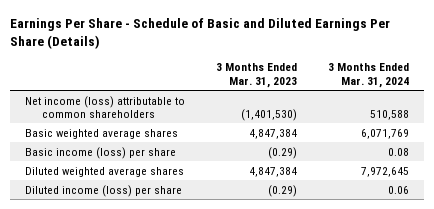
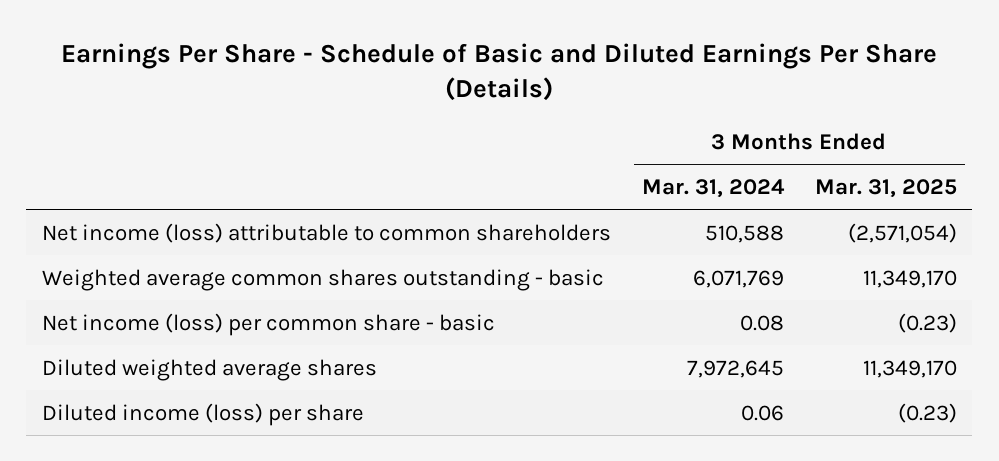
- | 3 Months Ended Mar. 31, 2023 | 3 Months Ended Mar. 31, 2024
+ | 3 Months Ended Mar. 31, 2024 | 3 Months Ended Mar. 31, 2025
- Basic weighted average shares | 4,847,384 | 6,071,769
- Basic income (loss) per share | (0.29) | 0.08
+ Weighted average common shares outstanding - basic | 6,071,769 | 11,349,170
+ Net income (loss) per common share - basic | 0.08 | (0.23)

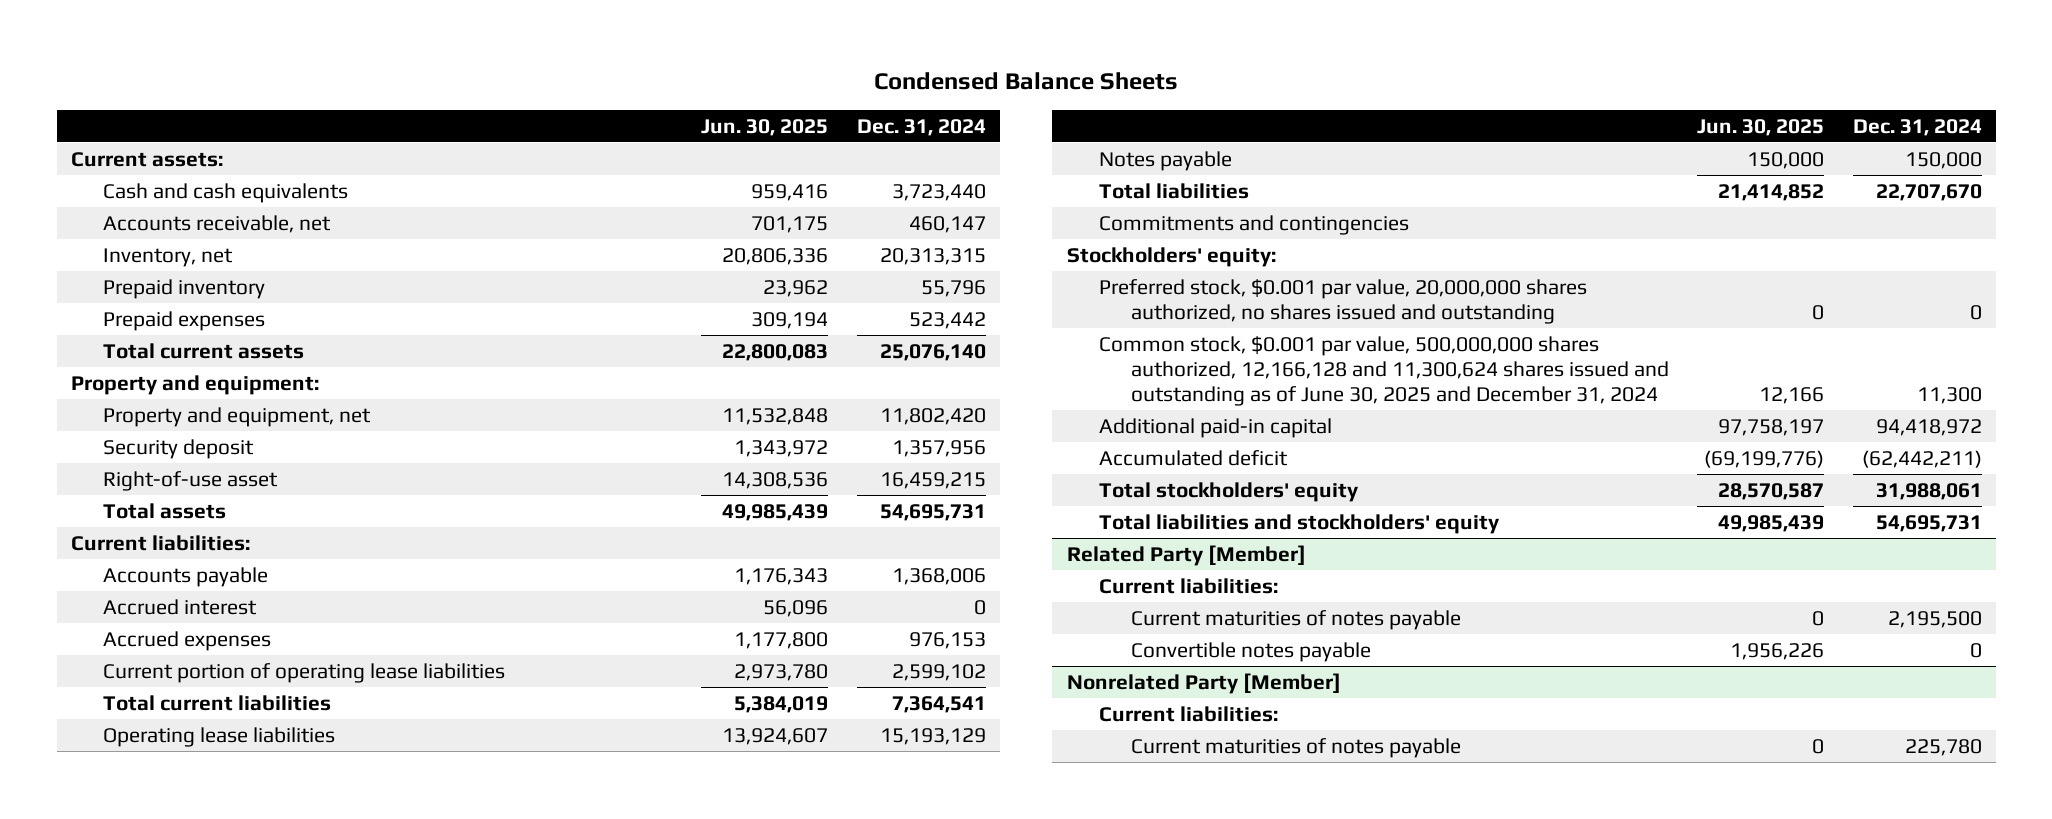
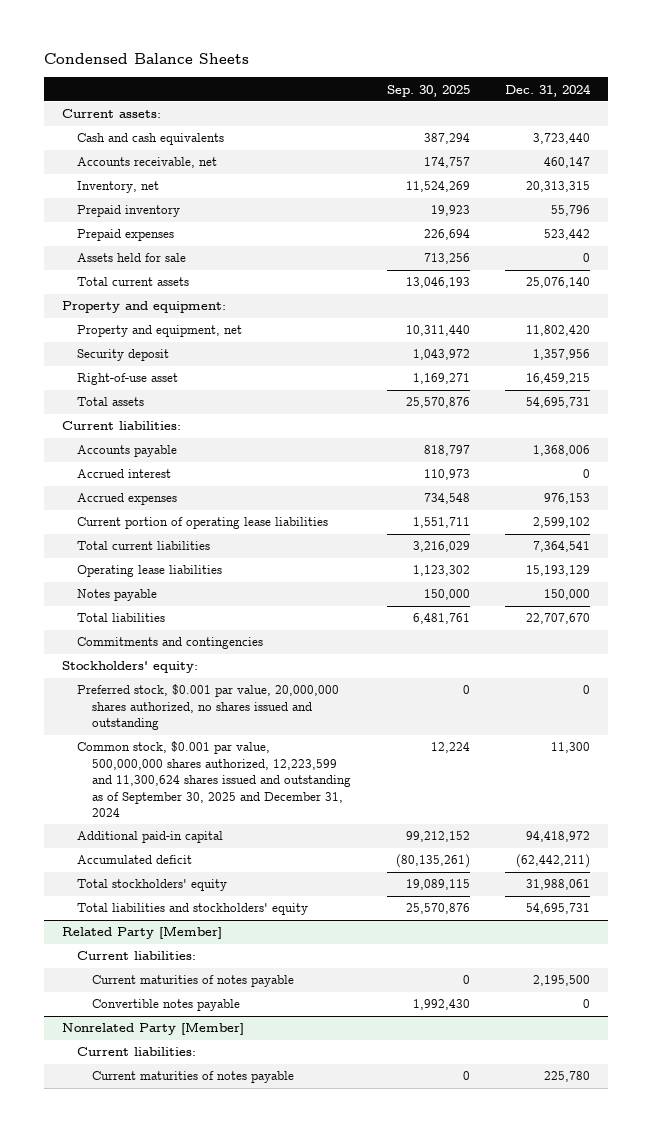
- | Jun. 30, 2025 | Dec. 31, 2024
+ | Sep. 30, 2025 | Dec. 31, 2024
+ Assets held for sale | 713,256 | 0
- Common stock, $0.001 par value, 500,000,000 shares authorized, 12,166,128 and 11,300,624 shares issued and outstanding as of June 30, 2025 and December 31, 2024 | 12,166 | 11,300
+ Common stock, $0.001 par value, 500,000,000 shares authorized, 12,223,599 and 11,300,624 shares issued and outstanding as of September 30, 2025 and December 31, 2024 | 12,224 | 11,300

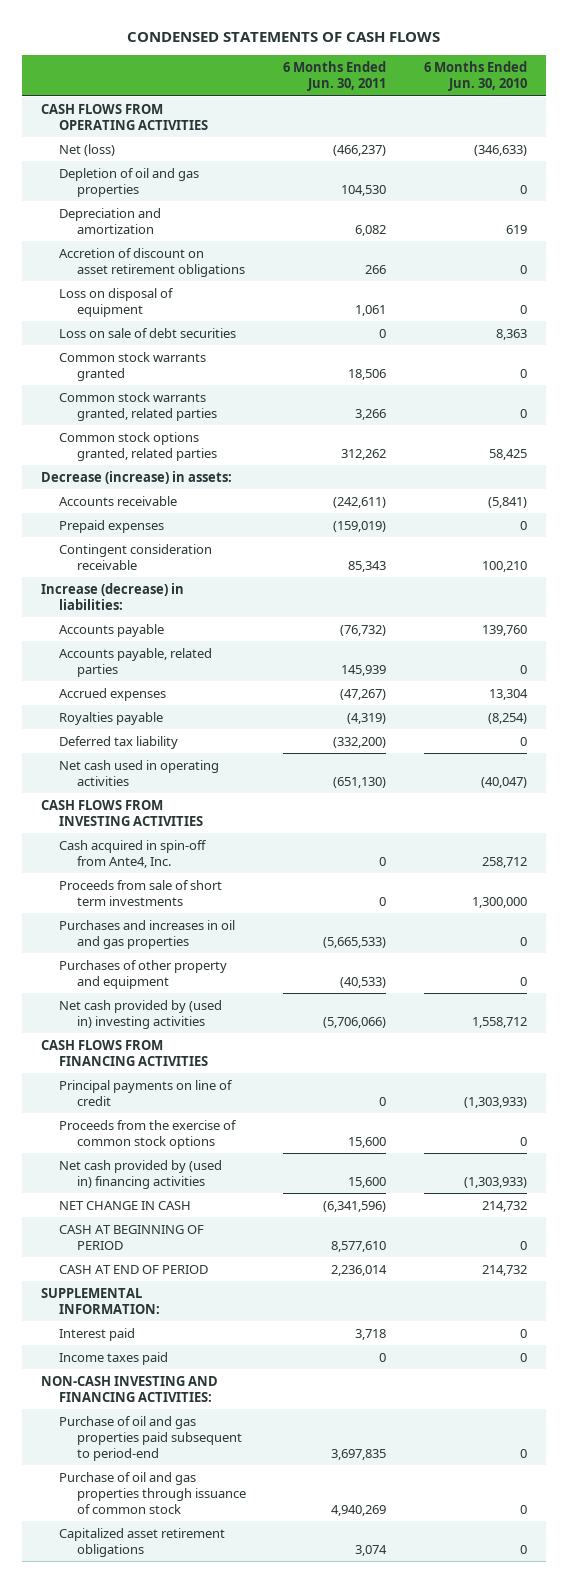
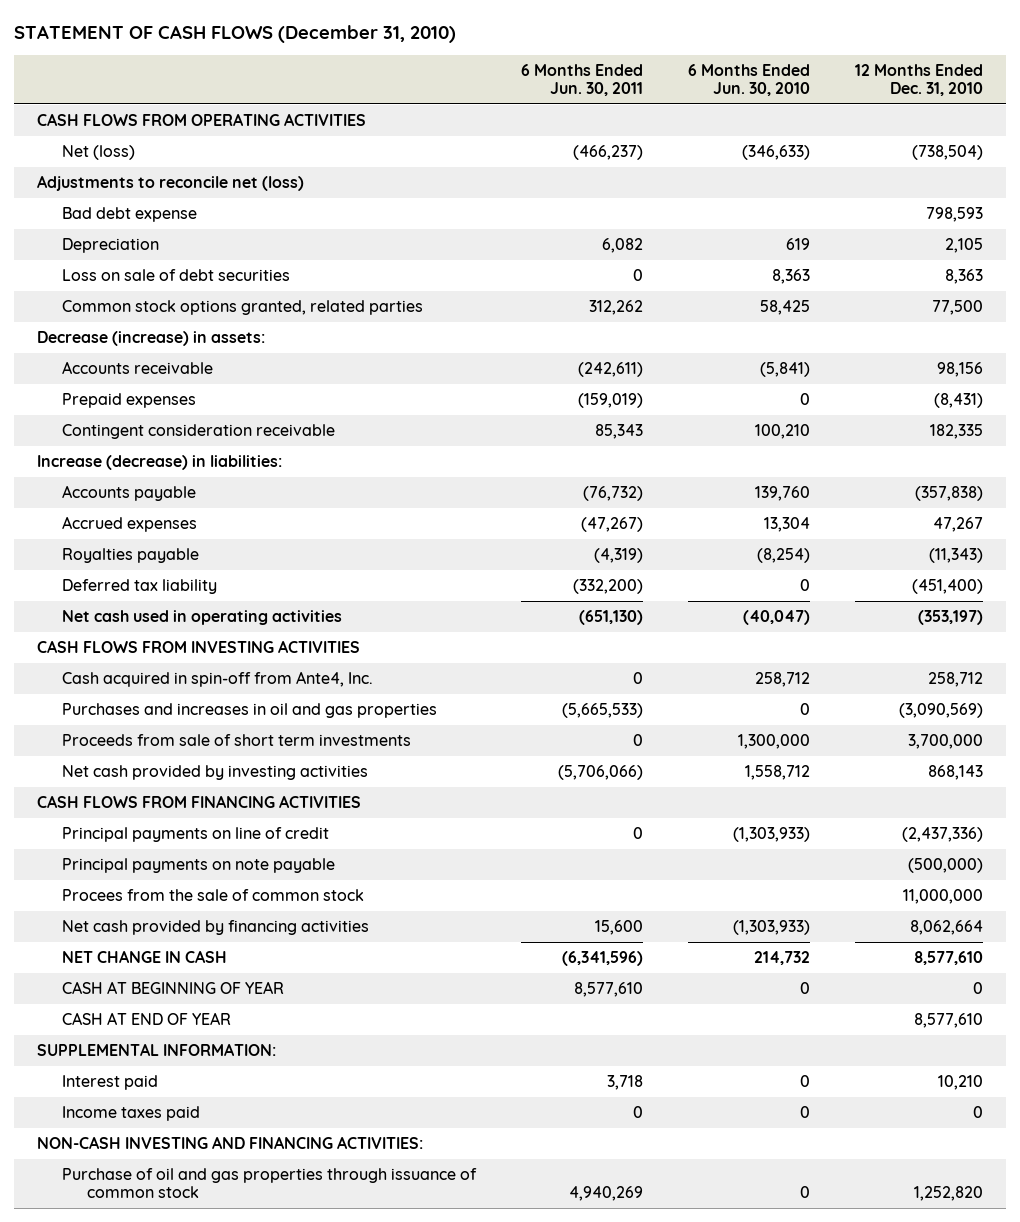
- CONDENSED STATEMENTS OF CASH FLOWS
+ STATEMENT OF CASH FLOWS (December 31, 2010)
- | 6 Months Ended Jun. 30, 2011 | 6 Months Ended Jun. 30, 2010
+ | 6 Months Ended Jun. 30, 2011 | 6 Months Ended Jun. 30, 2010 | 12 Months Ended Dec. 31, 2010
- Depletion of oil and gas properties | 104,530 | 0
- Depreciation and amortization | 6,082 | 619
- Accretion of discount on asset retirement obligations | 266 | 0
- Loss on disposal of equipment | 1,061 | 0
+ Adjustments to reconcile net (loss)
+ Bad debt expense | | | 798,593
+ Depreciation | 6,082 | 619 | 2,105
- Common stock warrants granted | 18,506 | 0
- Common stock warrants granted, related parties | 3,266 | 0
- Accounts payable, related parties | 145,939 | 0
- Purchases of other property and equipment | (40,533) | 0
- Net cash provided by (used in) investing activities | (5,706,066) | 1,558,712
moved down: Proceeds from sale of short term investments | 0 | 1,300,000 | 3,700,000
+ Net cash provided by investing activities | (5,706,066) | 1,558,712 | 868,143
- Proceeds from the exercise of common stock options | 15,600 | 0
- Net cash provided by (used in) financing activities | 15,600 | (1,303,933)
+ Principal payments on note payable | | | (500,000)
+ Procees from the sale of common stock | | | 11,000,000
+ Net cash provided by financing activities | 15,600 | (1,303,933) | 8,062,664
- CASH AT BEGINNING OF PERIOD | 8,577,610 | 0
- CASH AT END OF PERIOD | 2,236,014 | 214,732
+ CASH AT BEGINNING OF YEAR | 8,577,610 | 0 | 0
+ CASH AT END OF YEAR | | | 8,577,610
- Purchase of oil and gas properties paid subsequent to period-end | 3,697,835 | 0
- Capitalized asset retirement obligations | 3,074 | 0

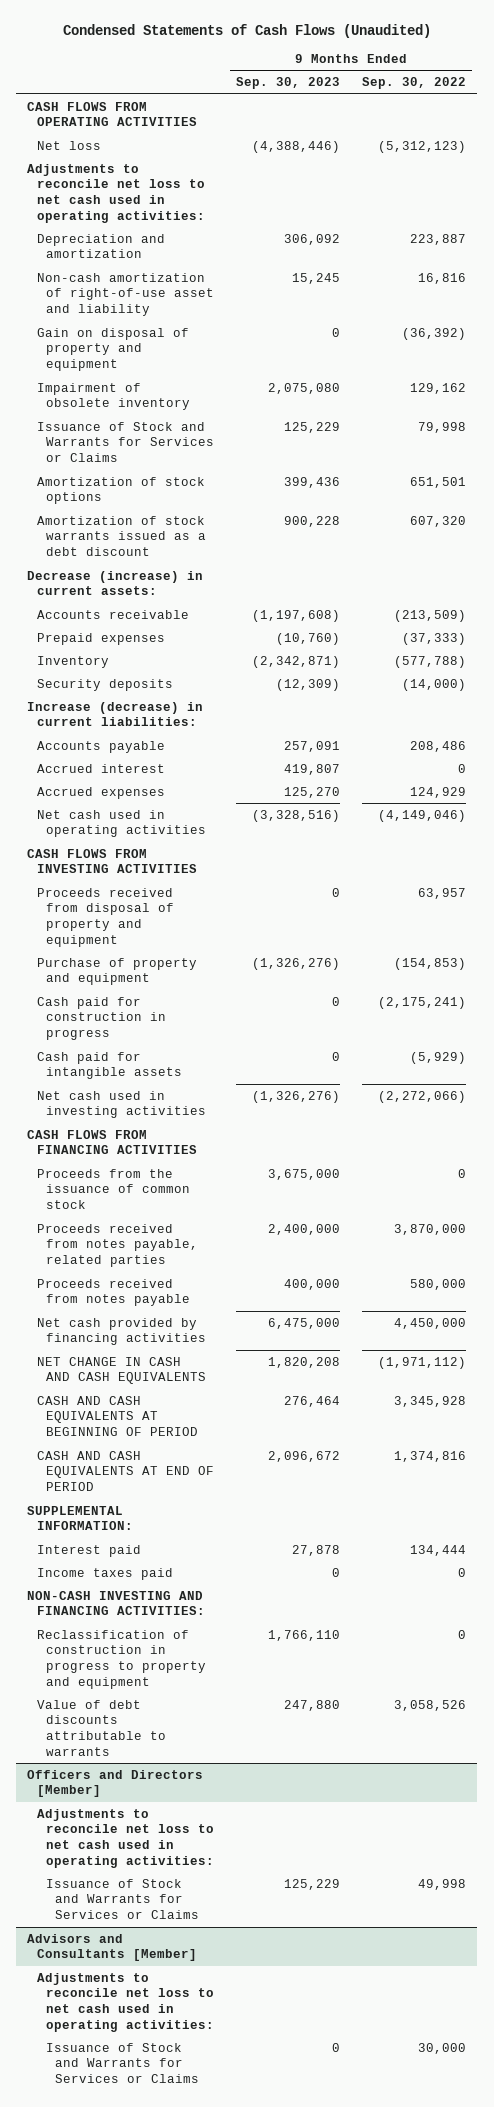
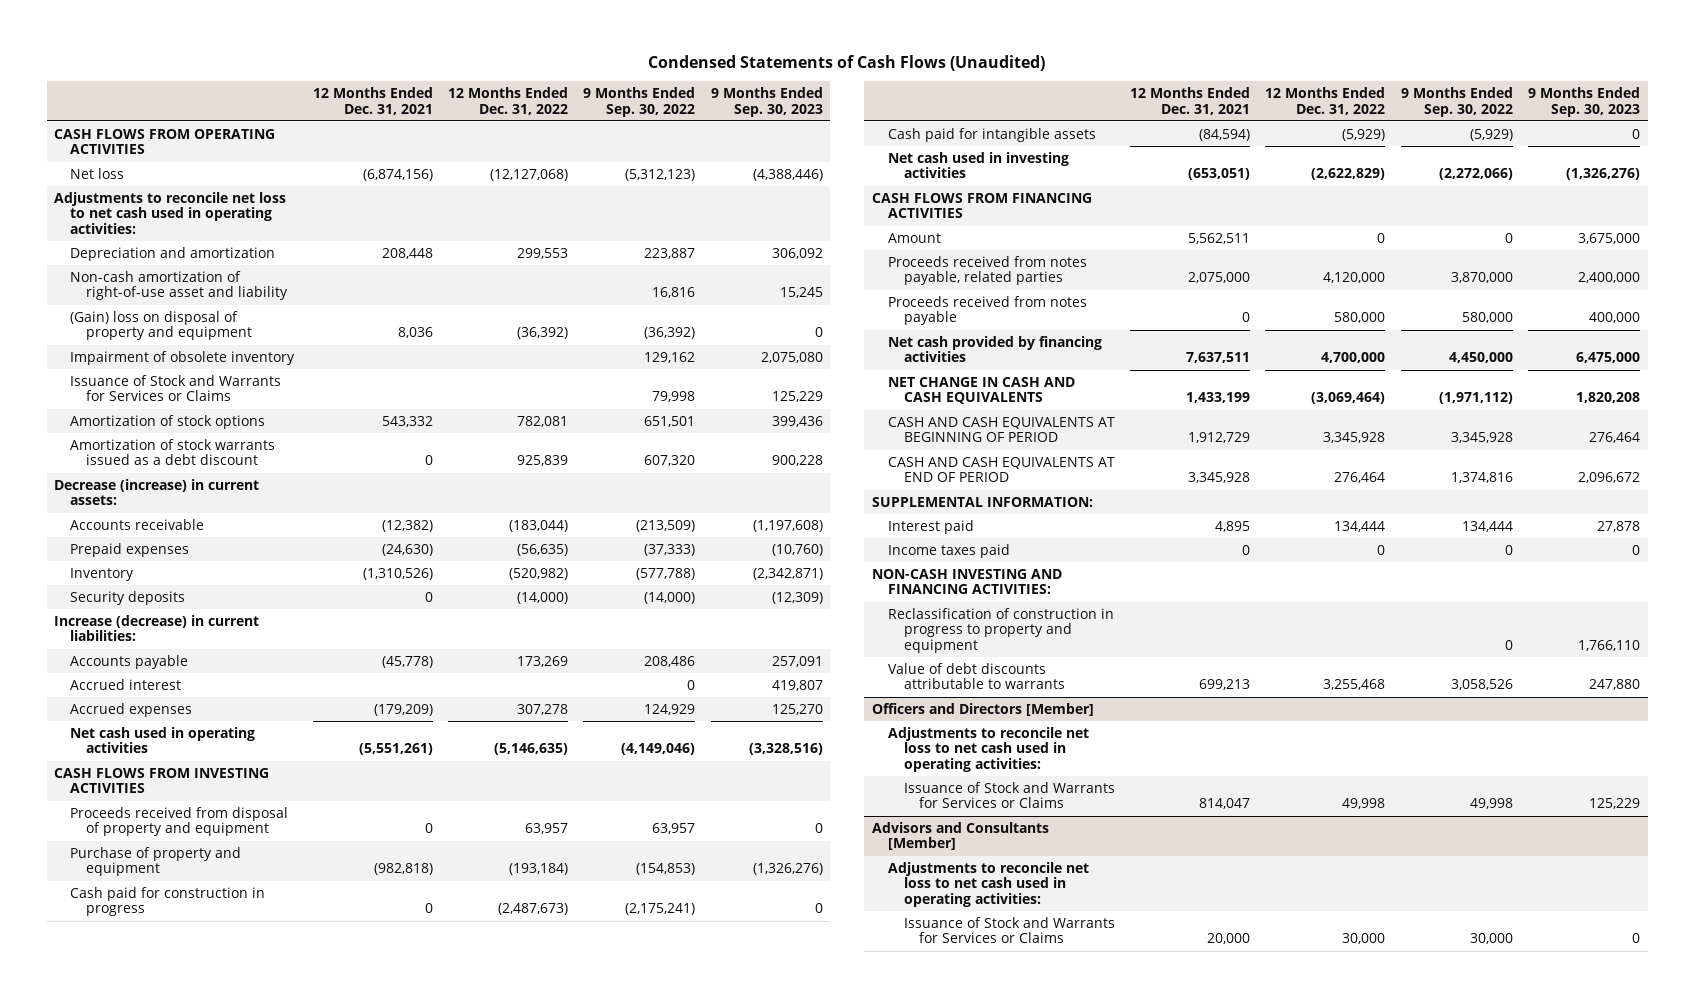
- | 9 Months Ended Sep. 30, 2023 | 9 Months Ended Sep. 30, 2022
+ | 12 Months Ended Dec. 31, 2021 | 12 Months Ended Dec. 31, 2022 | 9 Months Ended Sep. 30, 2022 | 9 Months Ended Sep. 30, 2023
- Gain on disposal of property and equipment | 0 | (36,392)
+ (Gain) loss on disposal of property and equipment | 8,036 | (36,392) | (36,392) | 0
- Proceeds from the issuance of common stock | 3,675,000 | 0
+ Amount | 5,562,511 | 0 | 0 | 3,675,000

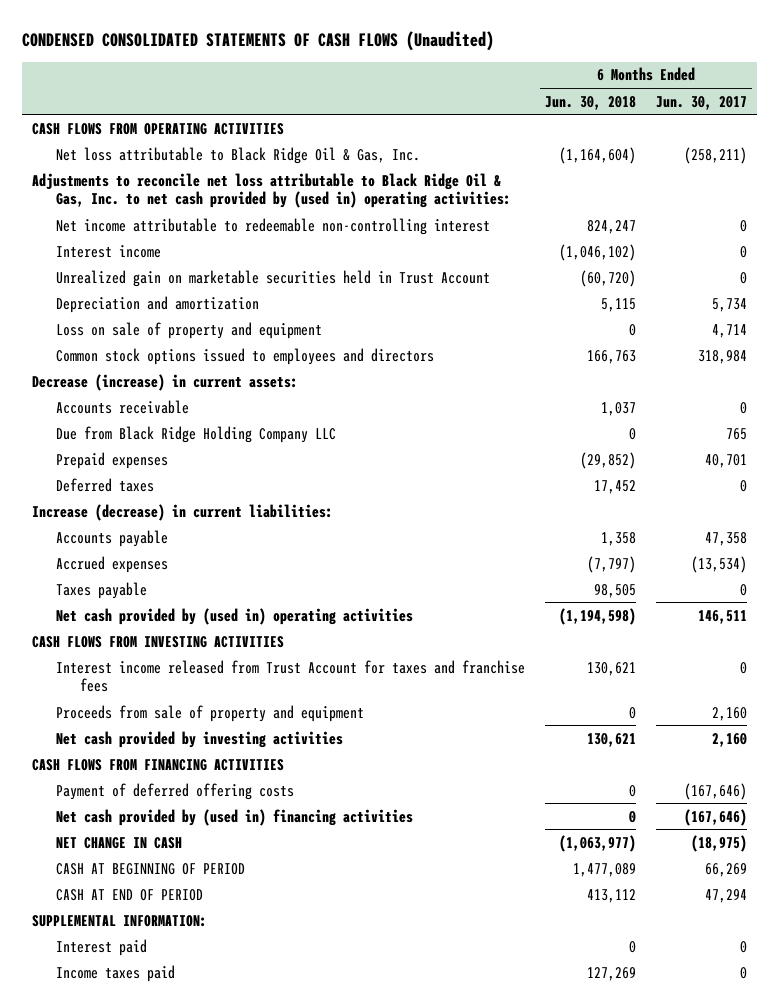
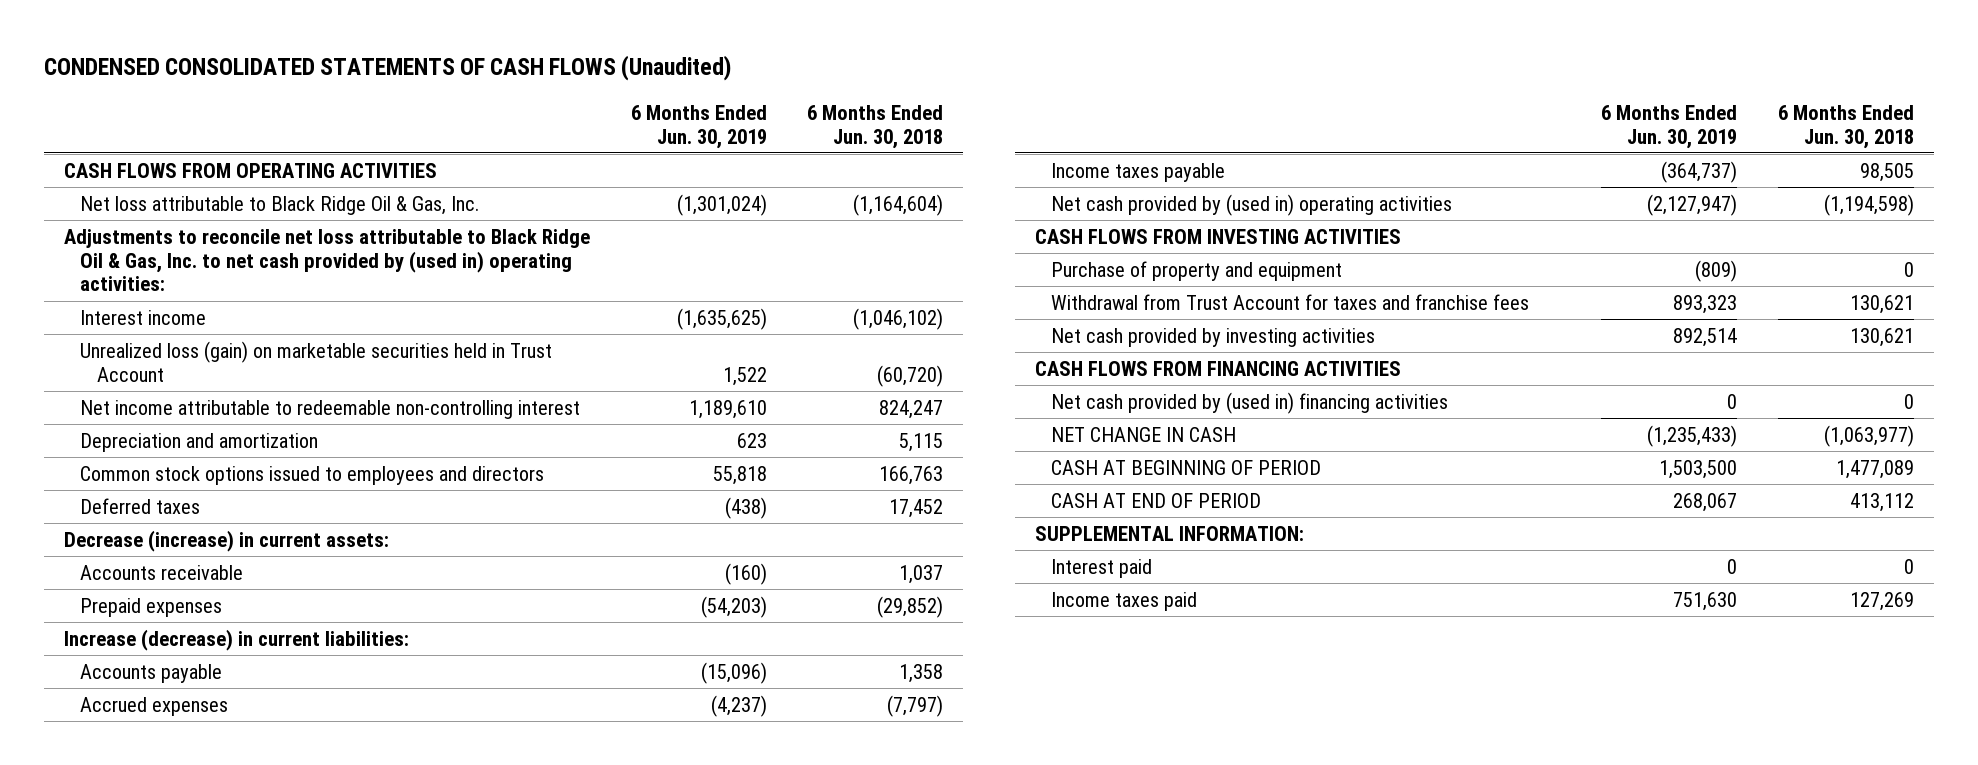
- | 6 Months Ended Jun. 30, 2018 | 6 Months Ended Jun. 30, 2017
+ | 6 Months Ended Jun. 30, 2019 | 6 Months Ended Jun. 30, 2018
- Unrealized gain on marketable securities held in Trust Account | (60,720) | 0
+ Unrealized loss (gain) on marketable securities held in Trust Account | 1,522 | (60,720)
moved down: Net income attributable to redeemable non-controlling interest | 1,189,610 | 824,247
- Loss on sale of property and equipment | 0 | 4,714
moved up: Deferred taxes | (438) | 17,452
- Due from Black Ridge Holding Company LLC | 0 | 765
- Taxes payable | 98,505 | 0
+ Income taxes payable | (364,737) | 98,505
- Interest income released from Trust Account for taxes and franchise fees | 130,621 | 0
- Proceeds from sale of property and equipment | 0 | 2,160
+ Purchase of property and equipment | (809) | 0
+ Withdrawal from Trust Account for taxes and franchise fees | 893,323 | 130,621
- Payment of deferred offering costs | 0 | (167,646)

